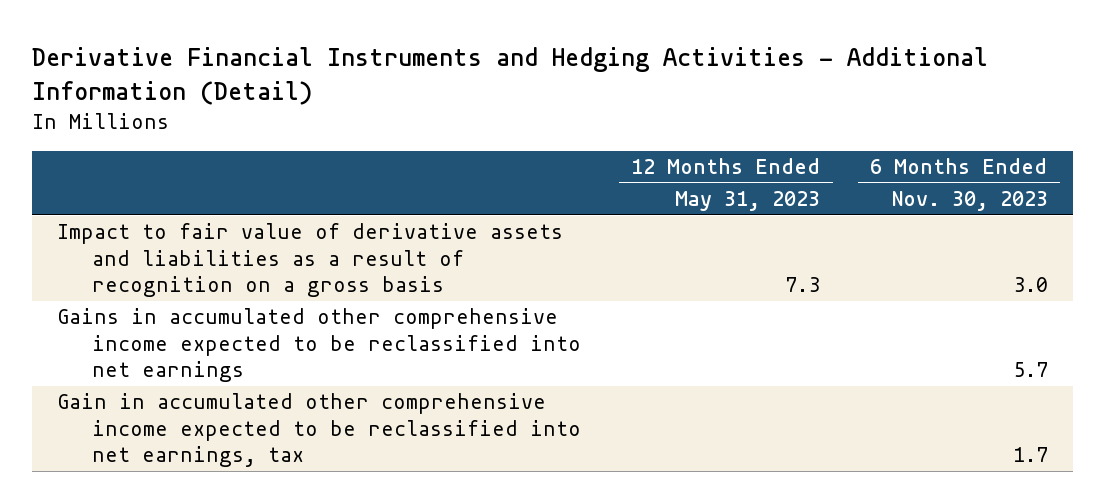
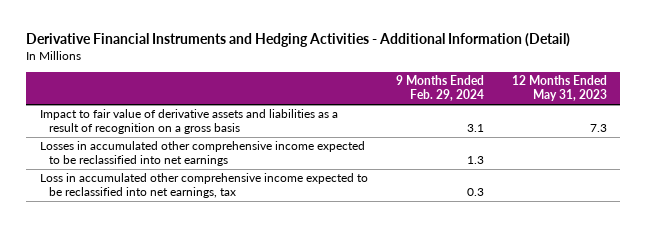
- | 12 Months Ended May 31, 2023 | 6 Months Ended Nov. 30, 2023
+ | 9 Months Ended Feb. 29, 2024 | 12 Months Ended May 31, 2023
- Gains in accumulated other comprehensive income expected to be reclassified into net earnings | | 5.7
- Gain in accumulated other comprehensive income expected to be reclassified into net earnings, tax | | 1.7
+ Losses in accumulated other comprehensive income expected to be reclassified into net earnings | 1.3 |
+ Loss in accumulated other comprehensive income expected to be reclassified into net earnings, tax | 0.3 |

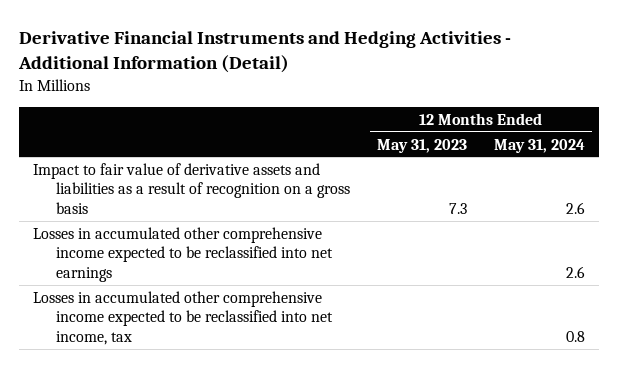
- | 9 Months Ended Feb. 29, 2024 | 12 Months Ended May 31, 2023
+ | 12 Months Ended May 31, 2023 | 12 Months Ended May 31, 2024
- Loss in accumulated other comprehensive income expected to be reclassified into net earnings, tax | 0.3 |
+ Losses in accumulated other comprehensive income expected to be reclassified into net income, tax | | 0.8

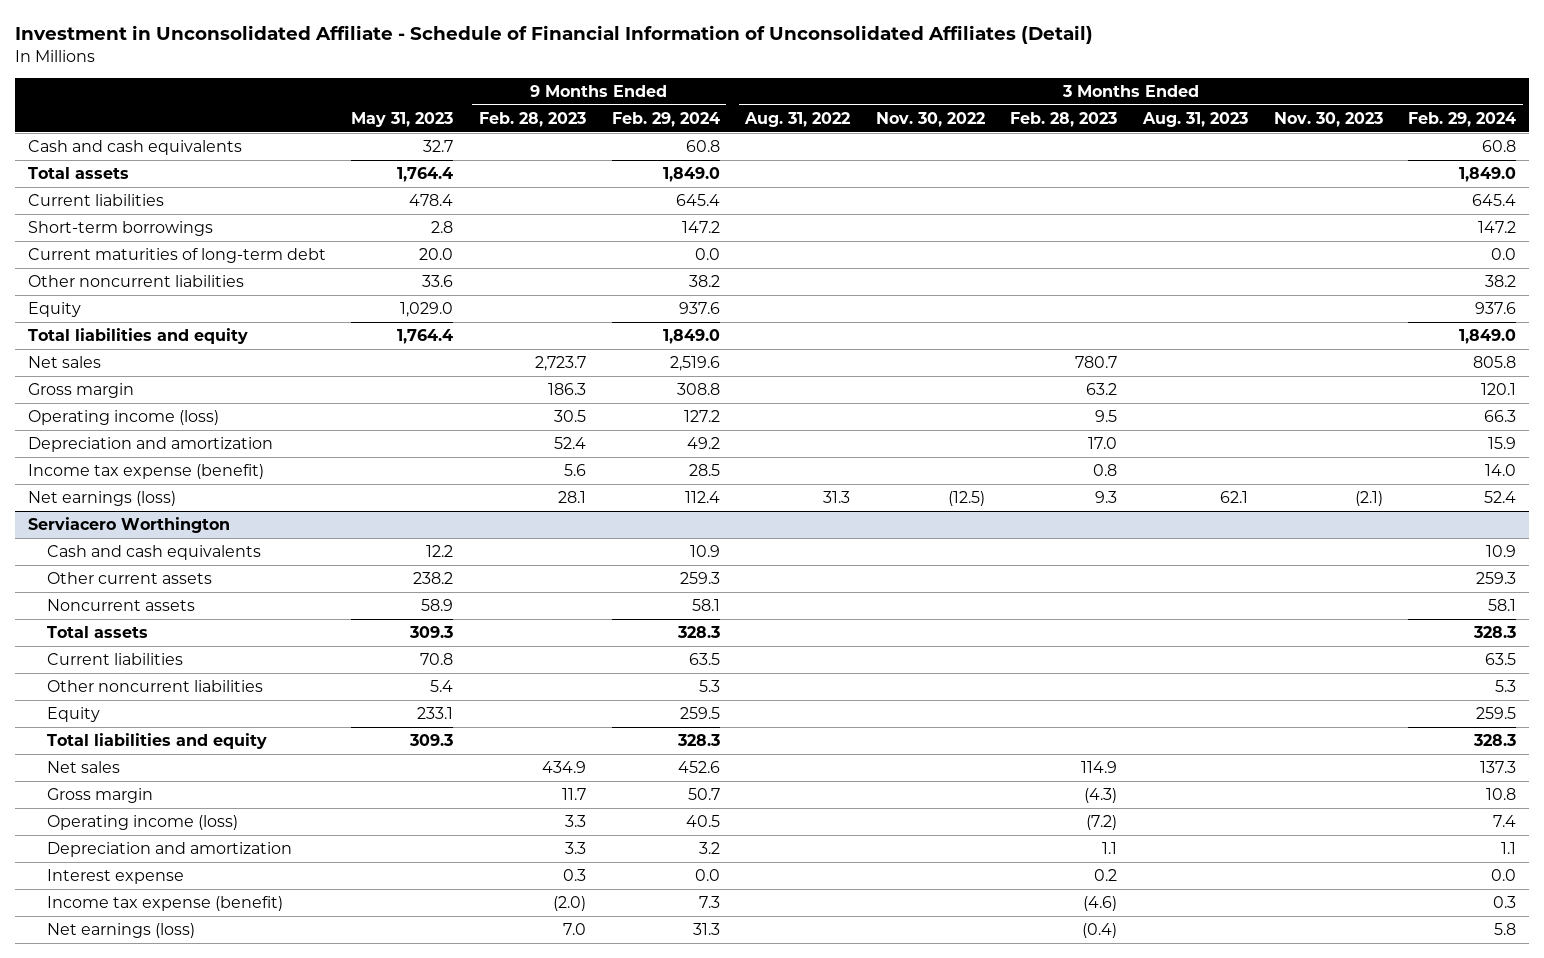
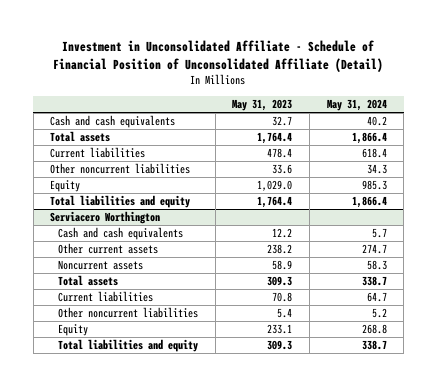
- Investment in Unconsolidated Affiliate - Schedule of Financial Information of Unconsolidated Affiliates (Detail)
+ Investment in Unconsolidated Affiliate - Schedule of Financial Position of Unconsolidated Affiliate (Detail)
- | May 31, 2023 | 9 Months Ended Feb. 28, 2023 | 9 Months Ended Feb. 29, 2024 | 3 Months Ended Aug. 31, 2022 | 3 Months Ended Nov. 30, 2022 | 3 Months Ended Feb. 28, 2023 | 3 Months Ended Aug. 31, 2023 | 3 Months Ended Nov. 30, 2023 | 3 Months Ended Feb. 29, 2024
+ | May 31, 2023 | May 31, 2024
- Short-term borrowings | 2.8 | | 147.2 | | | | | | 147.2
- Current maturities of long-term debt | 20.0 | | 0.0 | | | | | | 0.0
- Net sales | | 2,723.7 | 2,519.6 | | | 780.7 | | | 805.8
- Gross margin | | 186.3 | 308.8 | | | 63.2 | | | 120.1
- Operating income (loss) | | 30.5 | 127.2 | | | 9.5 | | | 66.3
- Depreciation and amortization | | 52.4 | 49.2 | | | 17.0 | | | 15.9
- Income tax expense (benefit) | | 5.6 | 28.5 | | | 0.8 | | | 14.0
- Net earnings (loss) | | 28.1 | 112.4 | 31.3 | (12.5) | 9.3 | 62.1 | (2.1) | 52.4
@ Serviacero Worthington
- Net sales | | 434.9 | 452.6 | | | 114.9 | | | 137.3
- Gross margin | | 11.7 | 50.7 | | | (4.3) | | | 10.8
- Operating income (loss) | | 3.3 | 40.5 | | | (7.2) | | | 7.4
- Depreciation and amortization | | 3.3 | 3.2 | | | 1.1 | | | 1.1
- Interest expense | | 0.3 | 0.0 | | | 0.2 | | | 0.0
- Income tax expense (benefit) | | (2.0) | 7.3 | | | (4.6) | | | 0.3
- Net earnings (loss) | | 7.0 | 31.3 | | | (0.4) | | | 5.8

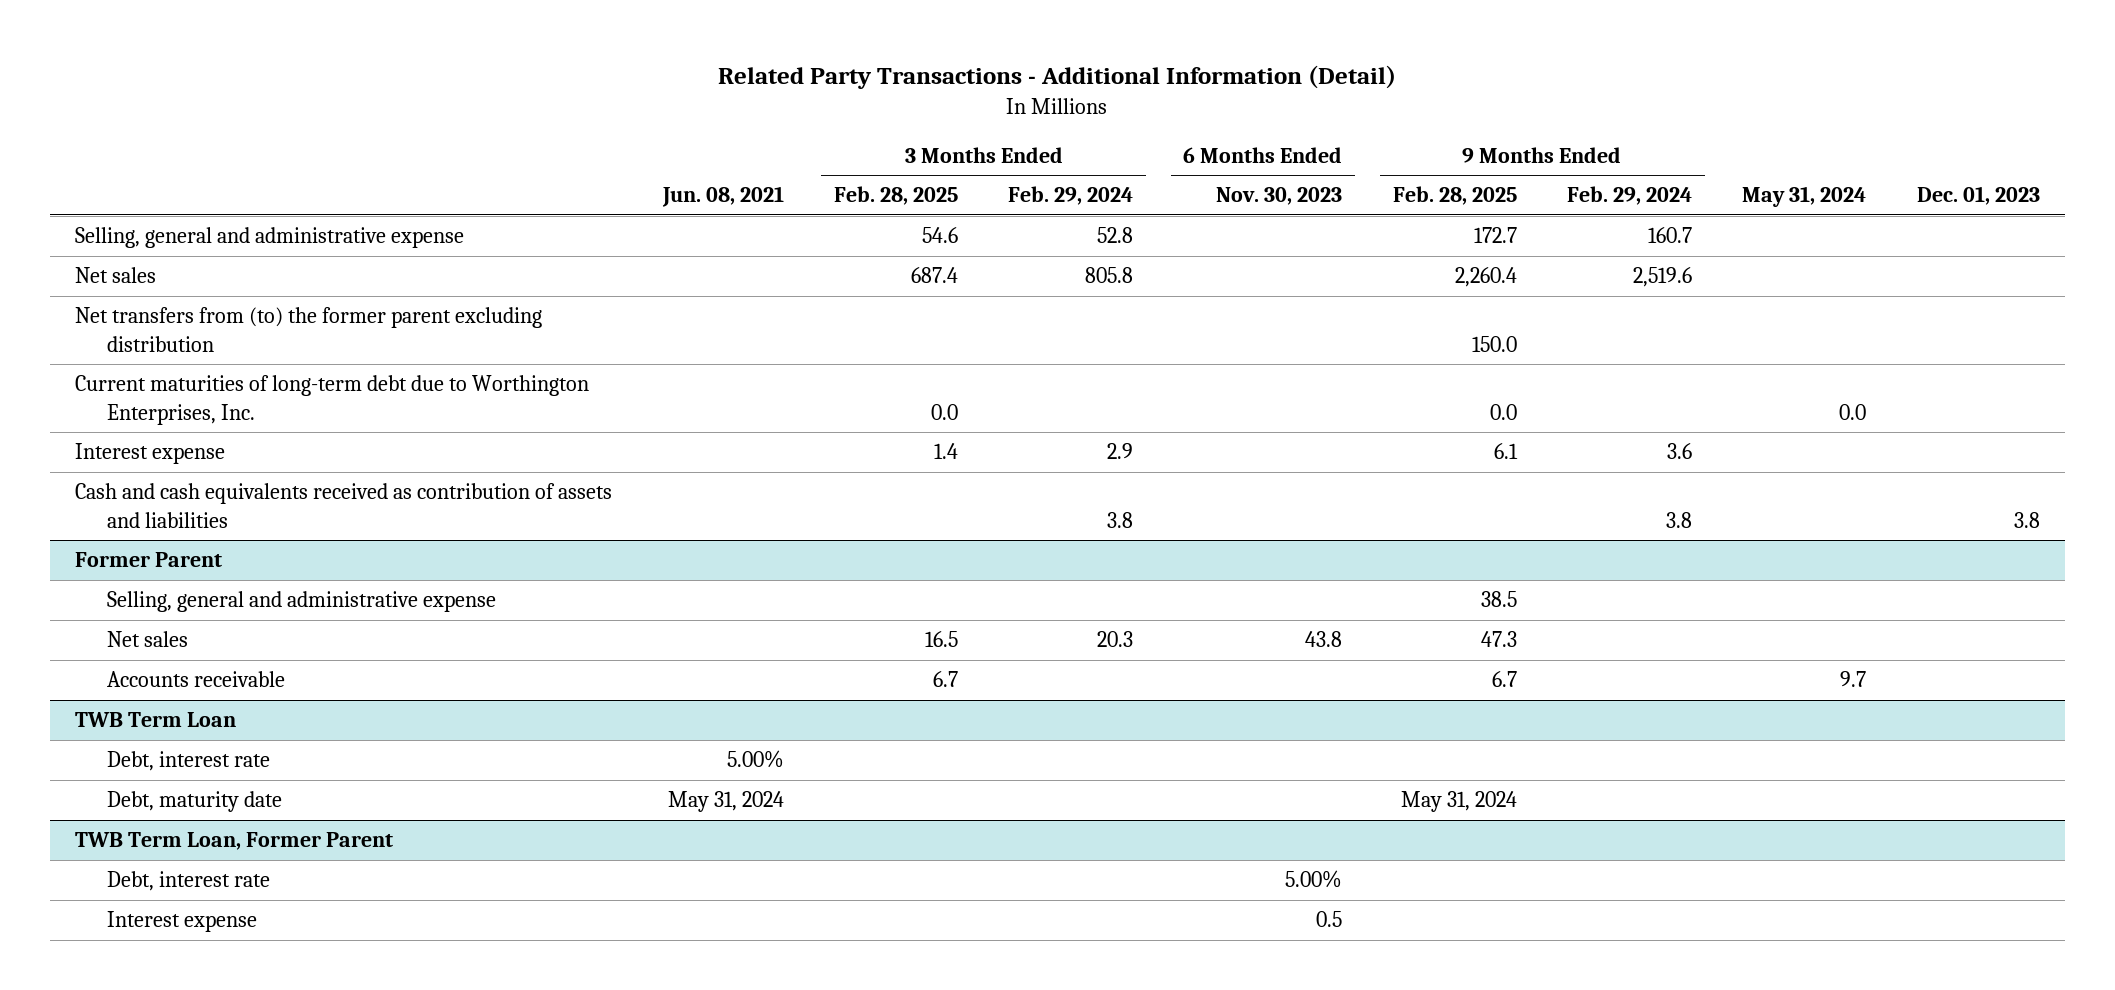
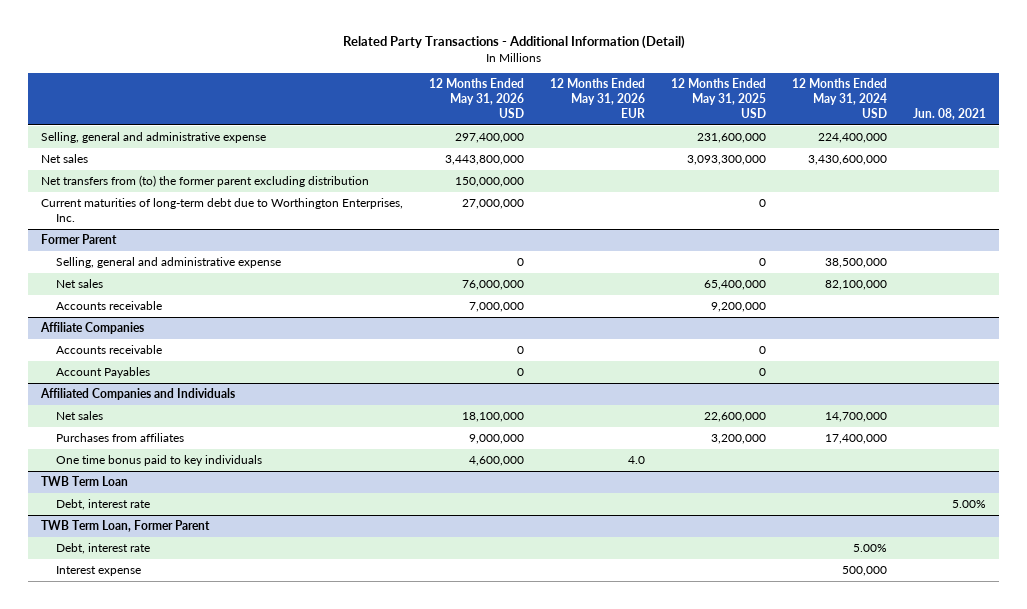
- | Jun. 08, 2021 | 3 Months Ended Feb. 28, 2025 | 3 Months Ended Feb. 29, 2024 | 6 Months Ended Nov. 30, 2023 | 9 Months Ended Feb. 28, 2025 | 9 Months Ended Feb. 29, 2024 | May 31, 2024 | Dec. 01, 2023
+ | 12 Months Ended May 31, 2026 USD | 12 Months Ended May 31, 2026 EUR | 12 Months Ended May 31, 2025 USD | 12 Months Ended May 31, 2024 USD | Jun. 08, 2021
- Interest expense | | 1.4 | 2.9 | | 6.1 | 3.6 | |
- Cash and cash equivalents received as contribution of assets and liabilities | | | 3.8 | | | 3.8 | | 3.8
+ Affiliate Companies
+ Accounts receivable | 0 | | 0 | |
+ Account Payables | 0 | | 0 | |
+ Affiliated Companies and Individuals
+ Net sales | 18,100,000 | | 22,600,000 | 14,700,000 |
+ Purchases from affiliates | 9,000,000 | | 3,200,000 | 17,400,000 |
+ One time bonus paid to key individuals | 4,600,000 | 4.0 | | |
@ TWB Term Loan
- Debt, maturity date | May 31, 2024 | | | | May 31, 2024 | | |

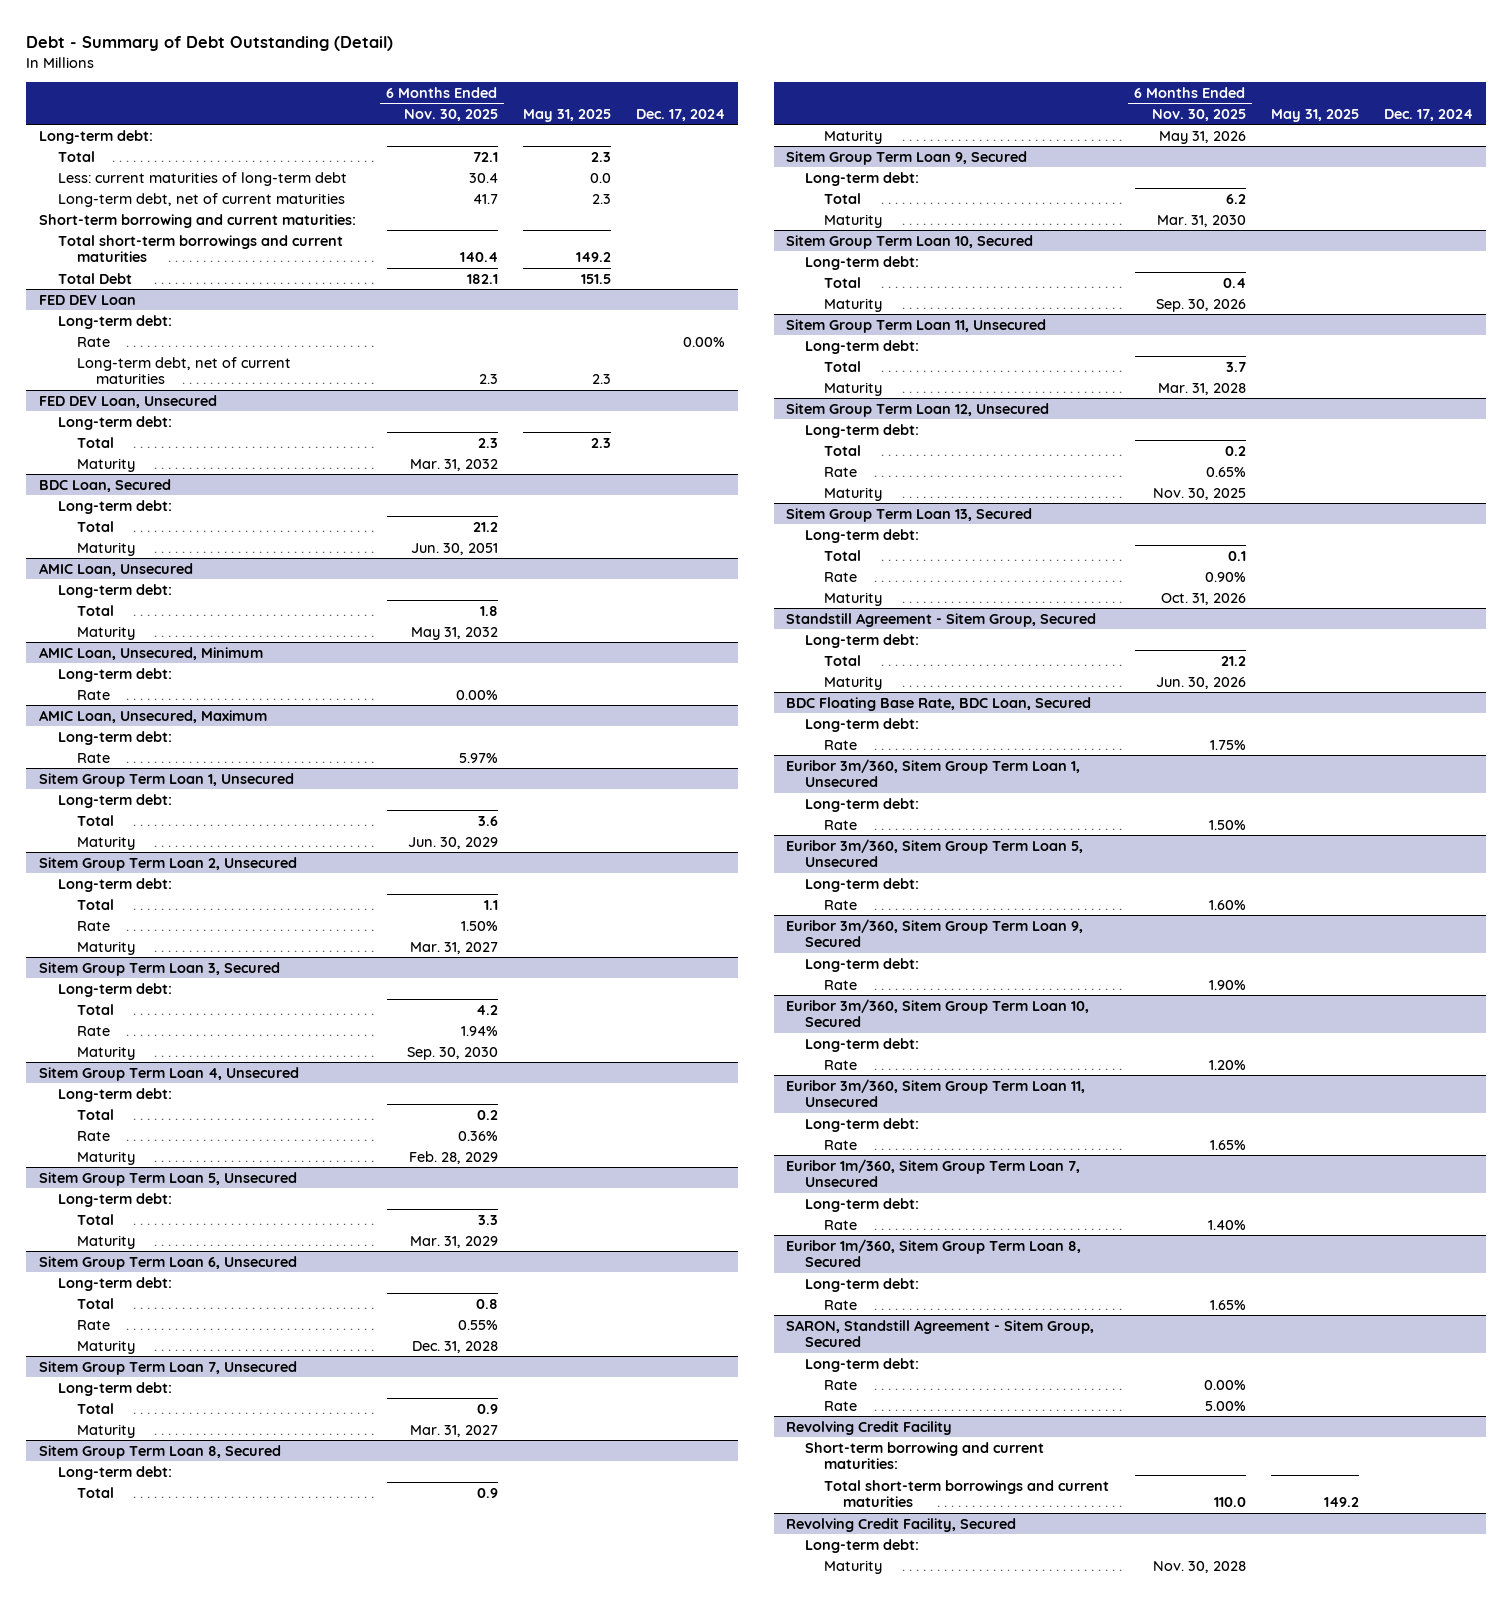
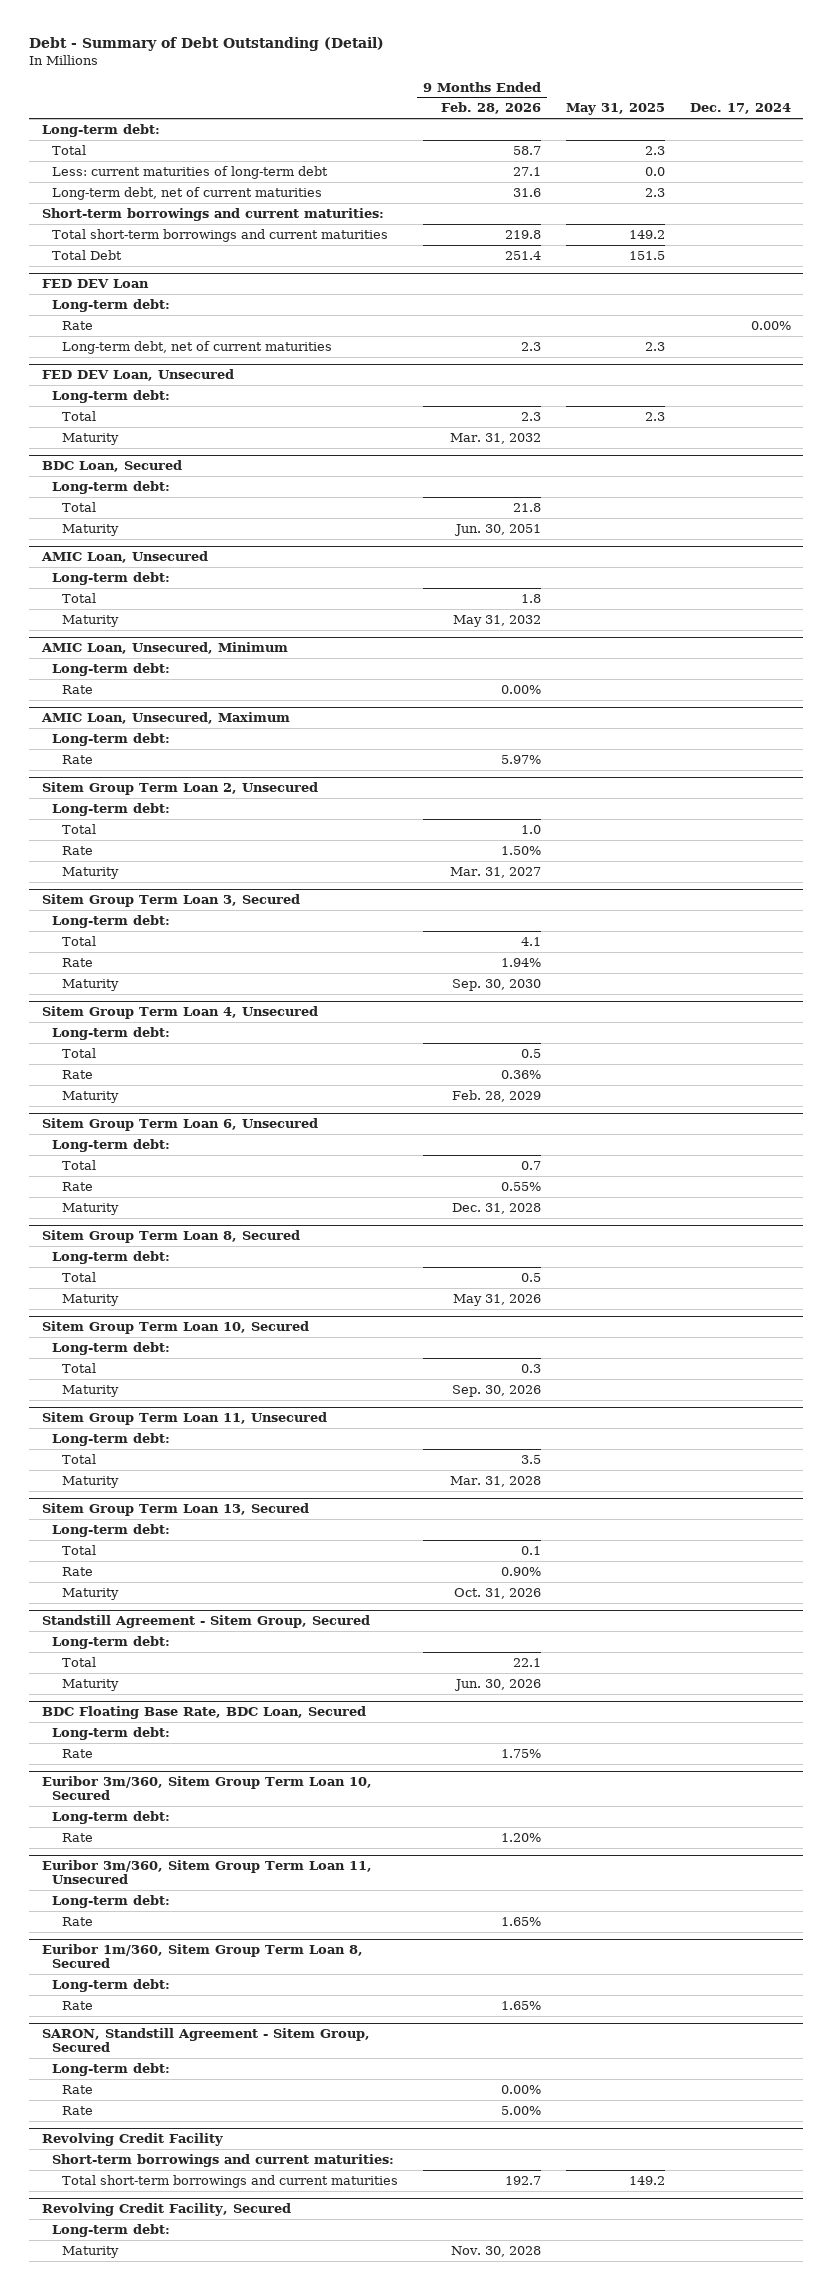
- | 6 Months Ended Nov. 30, 2025 | May 31, 2025 | Dec. 17, 2024
+ | 9 Months Ended Feb. 28, 2026 | May 31, 2025 | Dec. 17, 2024
- Short-term borrowing and current maturities:
+ Short-term borrowings and current maturities:
- Sitem Group Term Loan 1, Unsecured
- Long-term debt:
- Total | 3.6 | |
- Maturity | Jun. 30, 2029 | |
- Sitem Group Term Loan 5, Unsecured
- Long-term debt:
- Total | 3.3 | |
- Maturity | Mar. 31, 2029 | |
- Sitem Group Term Loan 7, Unsecured
- Long-term debt:
- Total | 0.9 | |
- Maturity | Mar. 31, 2027 | |
- Sitem Group Term Loan 9, Secured
- Long-term debt:
- Total | 6.2 | |
- Maturity | Mar. 31, 2030 | |
- Sitem Group Term Loan 12, Unsecured
- Long-term debt:
- Total | 0.2 | |
- Rate | 0.65% | |
- Maturity | Nov. 30, 2025 | |
- Euribor 3m/360, Sitem Group Term Loan 1, Unsecured
- Long-term debt:
- Rate | 1.50% | |
- Euribor 3m/360, Sitem Group Term Loan 5, Unsecured
- Long-term debt:
- Rate | 1.60% | |
- Euribor 3m/360, Sitem Group Term Loan 9, Secured
- Long-term debt:
- Rate | 1.90% | |
- Euribor 1m/360, Sitem Group Term Loan 7, Unsecured
- Long-term debt:
- Rate | 1.40% | |
@ Revolving Credit Facility
- Short-term borrowing and current maturities:
+ Short-term borrowings and current maturities:

